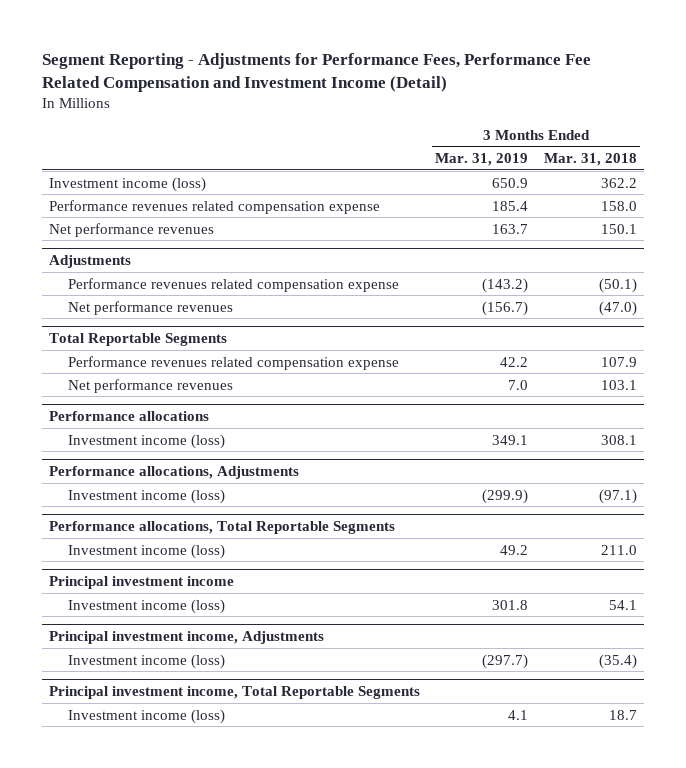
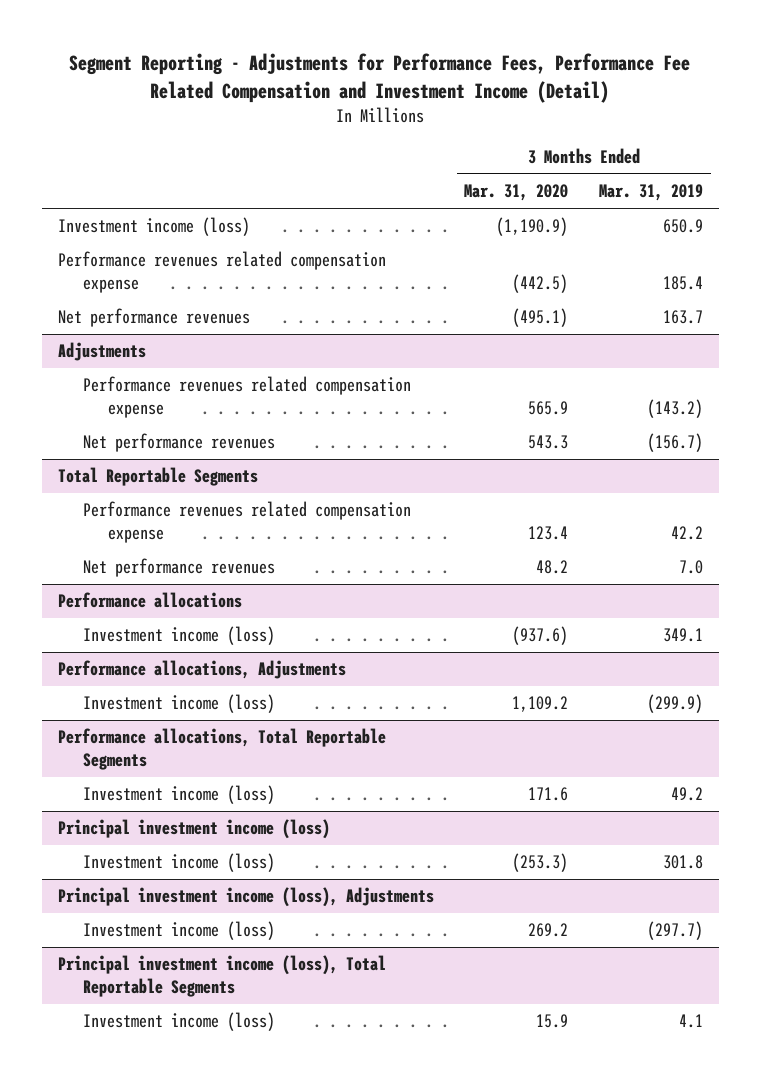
- | 3 Months Ended Mar. 31, 2019 | 3 Months Ended Mar. 31, 2018
+ | 3 Months Ended Mar. 31, 2020 | 3 Months Ended Mar. 31, 2019
- Principal investment income
+ Principal investment income (loss)
- Principal investment income, Adjustments
+ Principal investment income (loss), Adjustments
- Principal investment income, Total Reportable Segments
+ Principal investment income (loss), Total Reportable Segments

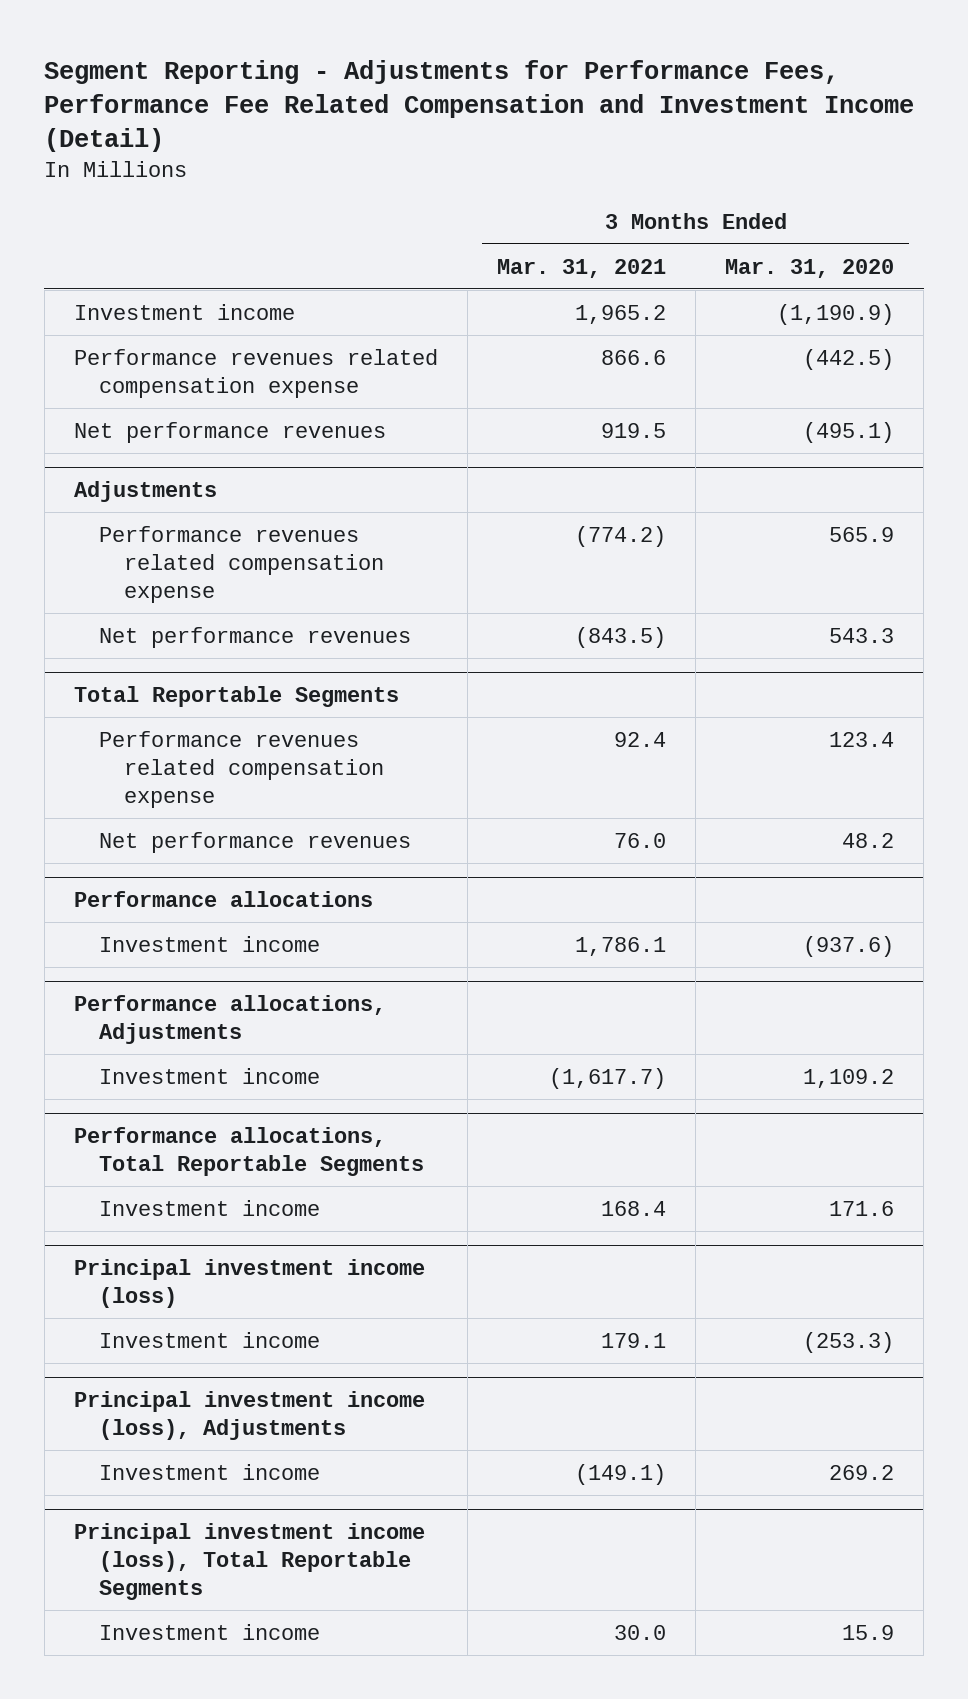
- | 3 Months Ended Mar. 31, 2020 | 3 Months Ended Mar. 31, 2019
+ | 3 Months Ended Mar. 31, 2021 | 3 Months Ended Mar. 31, 2020
- Investment income (loss) | (1,190.9) | 650.9
+ Investment income | 1,965.2 | (1,190.9)
@ Performance allocations
- Investment income (loss) | (937.6) | 349.1
+ Investment income | 1,786.1 | (937.6)
@ Performance allocations, Adjustments
- Investment income (loss) | 1,109.2 | (299.9)
+ Investment income | (1,617.7) | 1,109.2
@ Performance allocations, Total Reportable Segments
- Investment income (loss) | 171.6 | 49.2
+ Investment income | 168.4 | 171.6
@ Principal investment income (loss)
- Investment income (loss) | (253.3) | 301.8
+ Investment income | 179.1 | (253.3)
@ Principal investment income (loss), Adjustments
- Investment income (loss) | 269.2 | (297.7)
+ Investment income | (149.1) | 269.2
@ Principal investment income (loss), Total Reportable Segments
- Investment income (loss) | 15.9 | 4.1
+ Investment income | 30.0 | 15.9

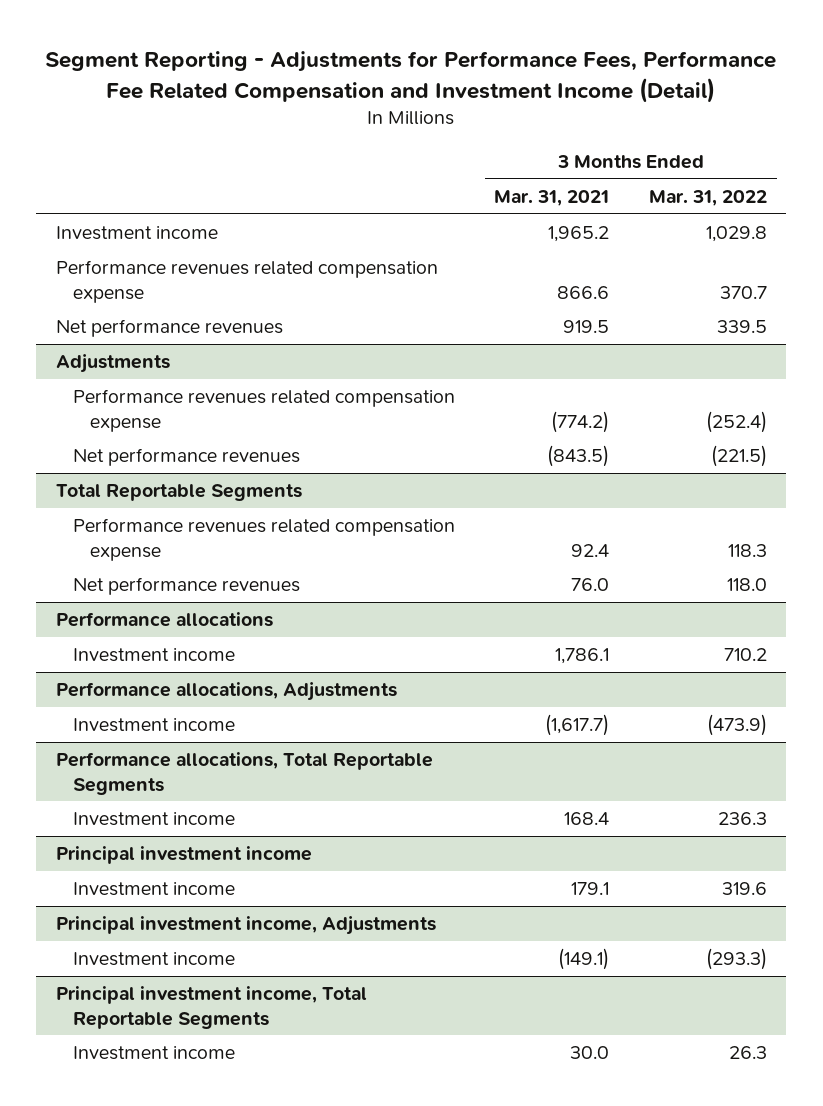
- | 3 Months Ended Mar. 31, 2021 | 3 Months Ended Mar. 31, 2020
+ | 3 Months Ended Mar. 31, 2021 | 3 Months Ended Mar. 31, 2022
- Principal investment income (loss)
+ Principal investment income
- Principal investment income (loss), Adjustments
+ Principal investment income, Adjustments
- Principal investment income (loss), Total Reportable Segments
+ Principal investment income, Total Reportable Segments

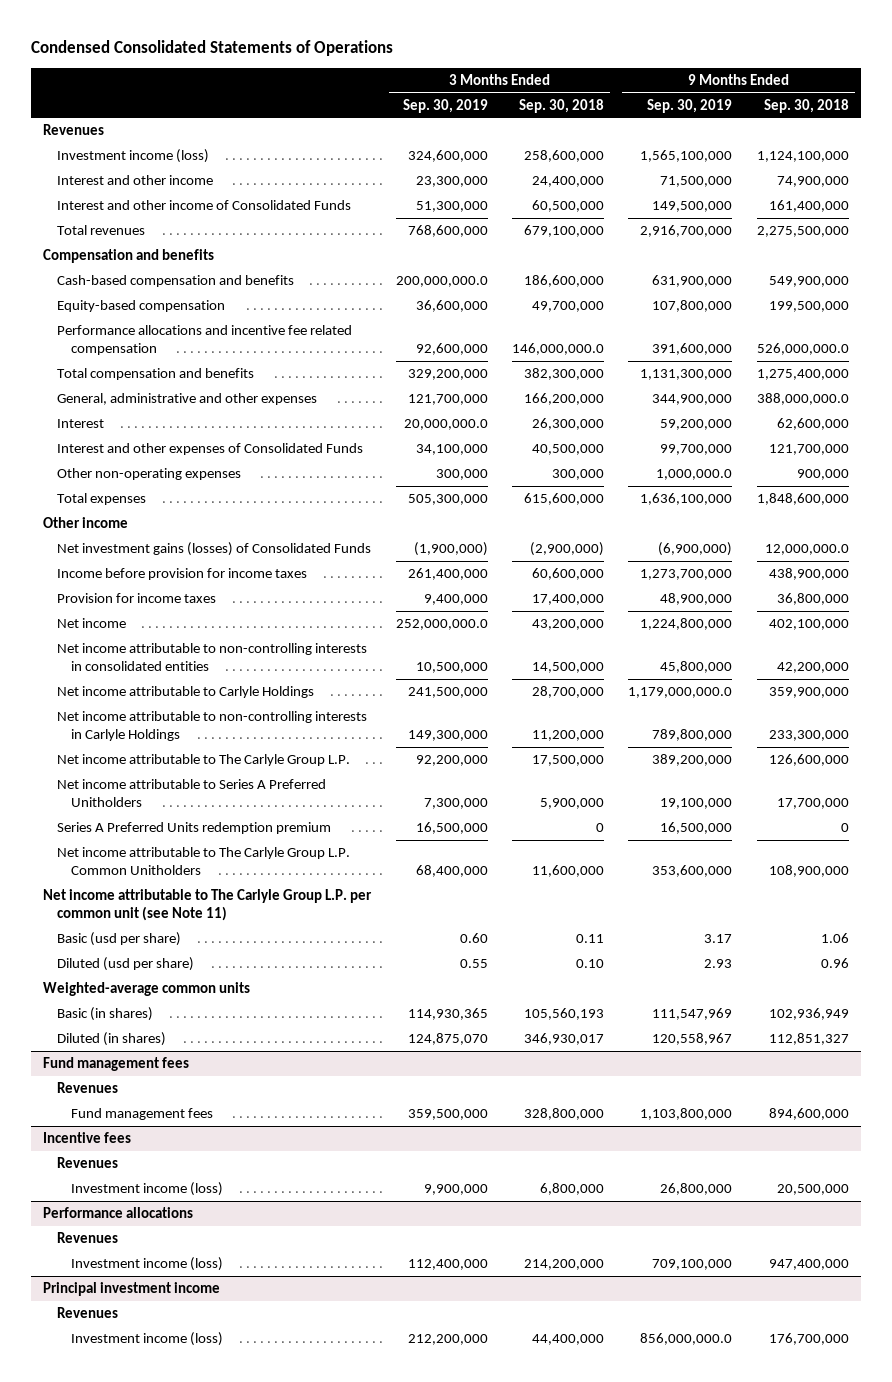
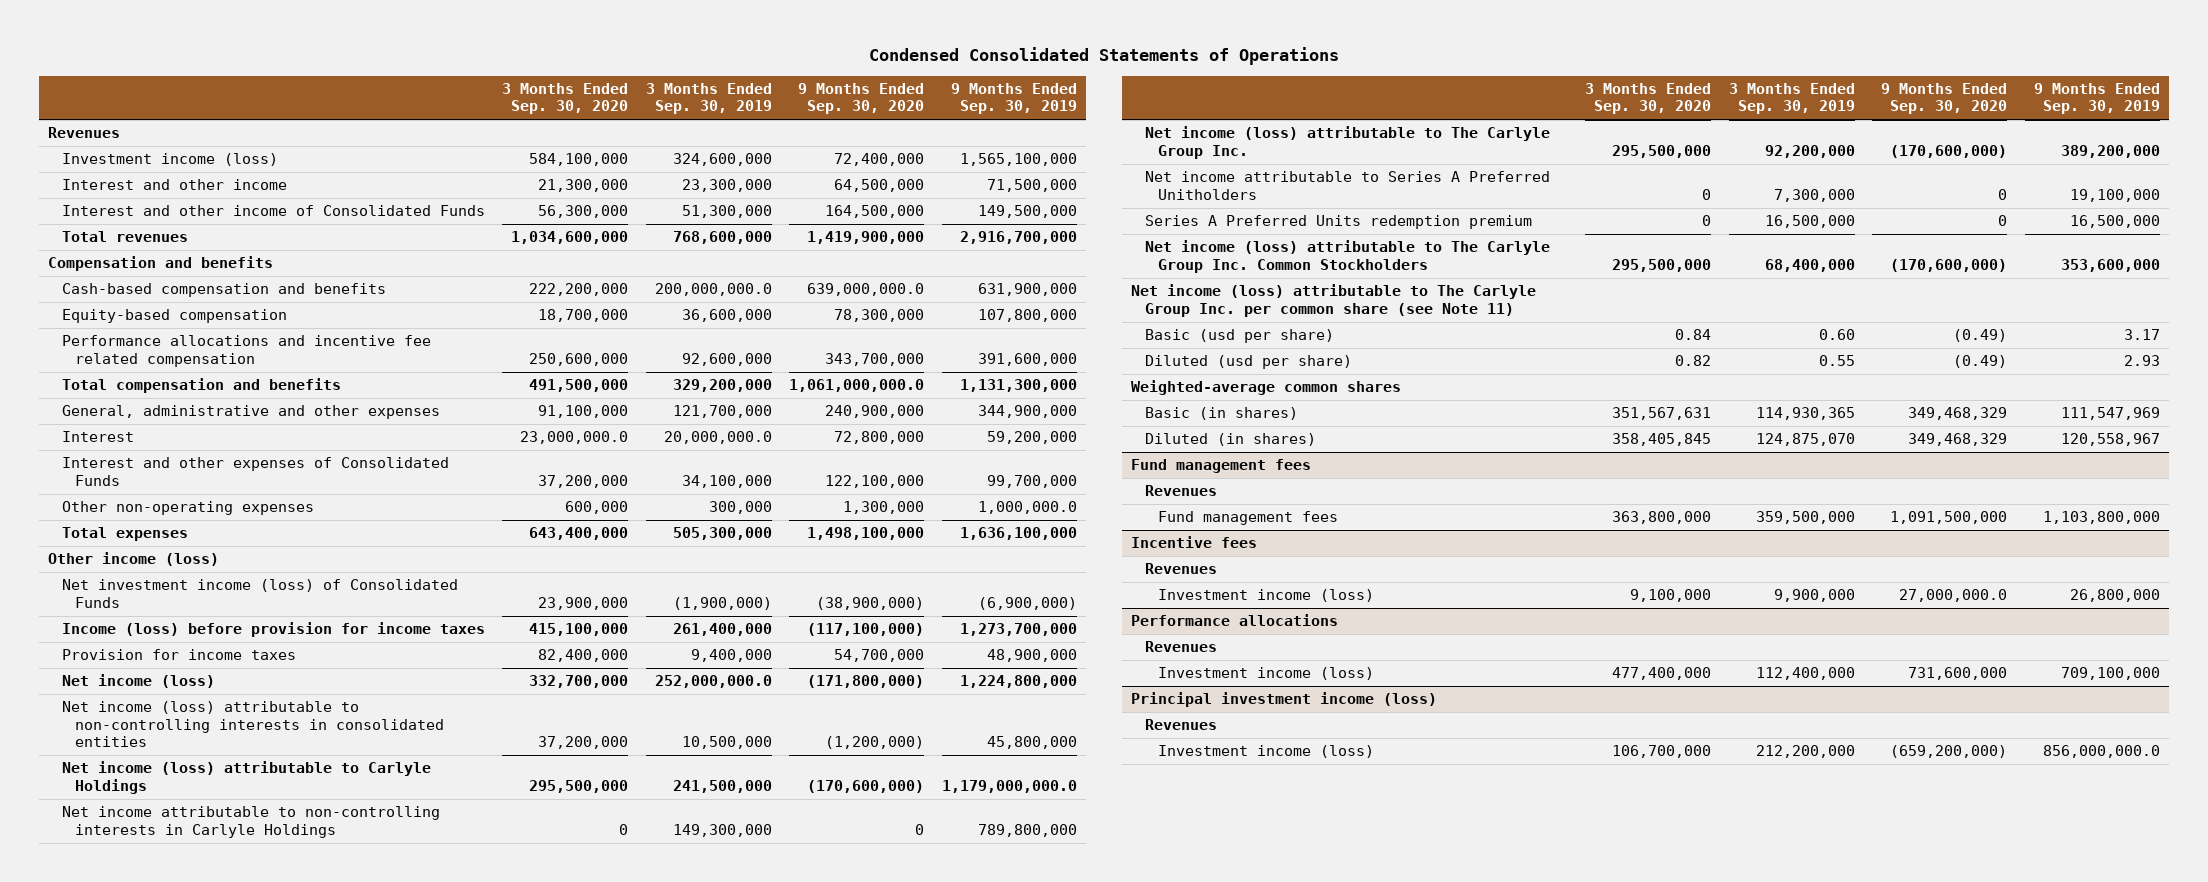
- | 3 Months Ended Sep. 30, 2019 | 3 Months Ended Sep. 30, 2018 | 9 Months Ended Sep. 30, 2019 | 9 Months Ended Sep. 30, 2018
+ | 3 Months Ended Sep. 30, 2020 | 3 Months Ended Sep. 30, 2019 | 9 Months Ended Sep. 30, 2020 | 9 Months Ended Sep. 30, 2019
- Other income
- Net investment gains (losses) of Consolidated Funds | (1,900,000) | (2,900,000) | (6,900,000) | 12,000,000.0
- Income before provision for income taxes | 261,400,000 | 60,600,000 | 1,273,700,000 | 438,900,000
+ Other income (loss)
+ Net investment income (loss) of Consolidated Funds | 23,900,000 | (1,900,000) | (38,900,000) | (6,900,000)
+ Income (loss) before provision for income taxes | 415,100,000 | 261,400,000 | (117,100,000) | 1,273,700,000
- Net income | 252,000,000.0 | 43,200,000 | 1,224,800,000 | 402,100,000
- Net income attributable to non-controlling interests in consolidated entities | 10,500,000 | 14,500,000 | 45,800,000 | 42,200,000
- Net income attributable to Carlyle Holdings | 241,500,000 | 28,700,000 | 1,179,000,000.0 | 359,900,000
+ Net income (loss) | 332,700,000 | 252,000,000.0 | (171,800,000) | 1,224,800,000
+ Net income (loss) attributable to non-controlling interests in consolidated entities | 37,200,000 | 10,500,000 | (1,200,000) | 45,800,000
+ Net income (loss) attributable to Carlyle Holdings | 295,500,000 | 241,500,000 | (170,600,000) | 1,179,000,000.0
- Net income attributable to The Carlyle Group L.P. | 92,200,000 | 17,500,000 | 389,200,000 | 126,600,000
+ Net income (loss) attributable to The Carlyle Group Inc. | 295,500,000 | 92,200,000 | (170,600,000) | 389,200,000
- Net income attributable to The Carlyle Group L.P. Common Unitholders | 68,400,000 | 11,600,000 | 353,600,000 | 108,900,000
- Net income attributable to The Carlyle Group L.P. per common unit (see Note 11)
+ Net income (loss) attributable to The Carlyle Group Inc. Common Stockholders | 295,500,000 | 68,400,000 | (170,600,000) | 353,600,000
+ Net income (loss) attributable to The Carlyle Group Inc. per common share (see Note 11)
- Weighted-average common units
+ Weighted-average common shares
- Principal investment income
+ Principal investment income (loss)

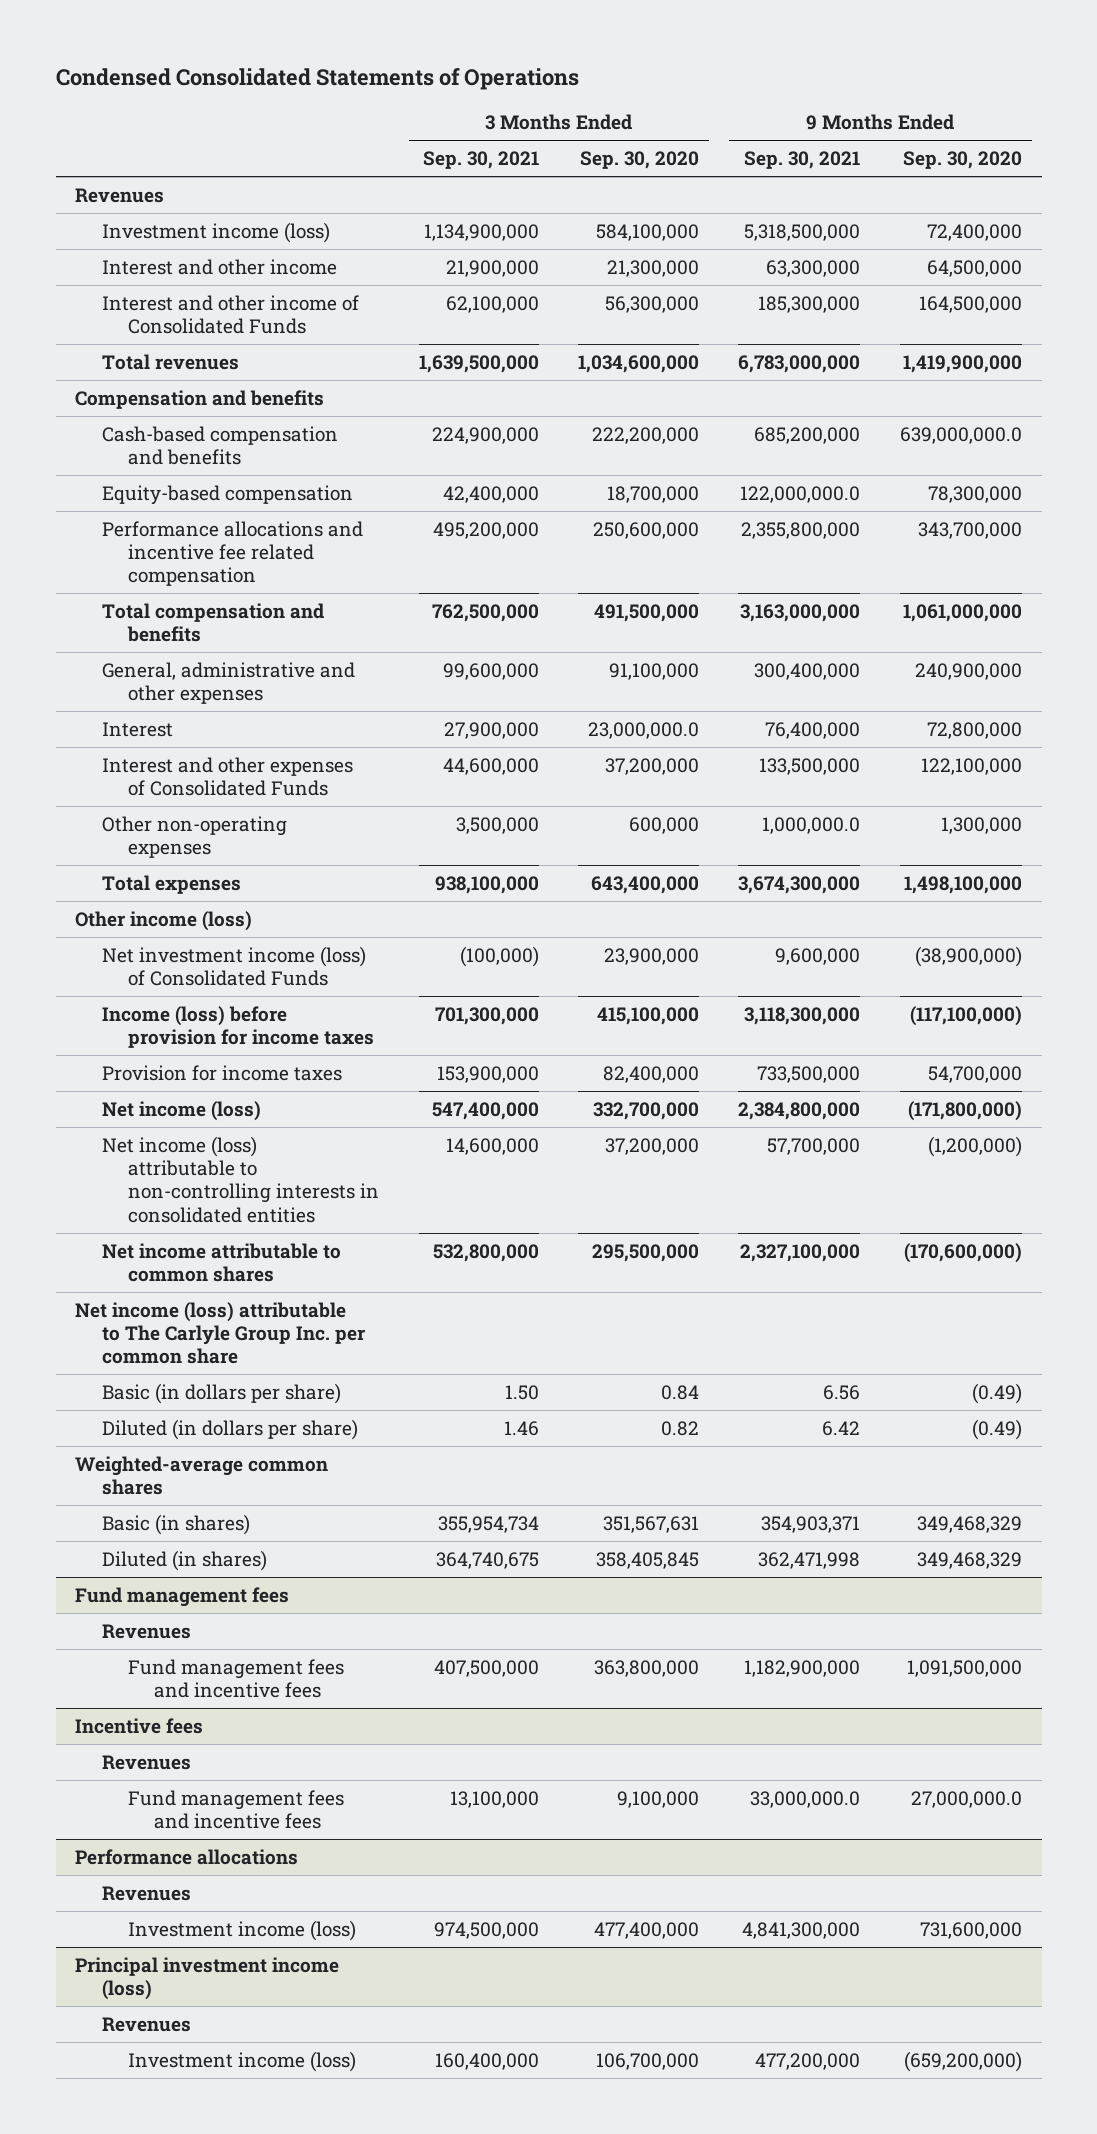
- | 3 Months Ended Sep. 30, 2020 | 3 Months Ended Sep. 30, 2019 | 9 Months Ended Sep. 30, 2020 | 9 Months Ended Sep. 30, 2019
+ | 3 Months Ended Sep. 30, 2021 | 3 Months Ended Sep. 30, 2020 | 9 Months Ended Sep. 30, 2021 | 9 Months Ended Sep. 30, 2020
- Total compensation and benefits | 491,500,000 | 329,200,000 | 1,061,000,000.0 | 1,131,300,000
+ Total compensation and benefits | 762,500,000 | 491,500,000 | 3,163,000,000 | 1,061,000,000
- Net income (loss) attributable to Carlyle Holdings | 295,500,000 | 241,500,000 | (170,600,000) | 1,179,000,000.0
- Net income attributable to non-controlling interests in Carlyle Holdings | 0 | 149,300,000 | 0 | 789,800,000
- Net income (loss) attributable to The Carlyle Group Inc. | 295,500,000 | 92,200,000 | (170,600,000) | 389,200,000
- Net income attributable to Series A Preferred Unitholders | 0 | 7,300,000 | 0 | 19,100,000
- Series A Preferred Units redemption premium | 0 | 16,500,000 | 0 | 16,500,000
- Net income (loss) attributable to The Carlyle Group Inc. Common Stockholders | 295,500,000 | 68,400,000 | (170,600,000) | 353,600,000
- Net income (loss) attributable to The Carlyle Group Inc. per common share (see Note 11)
- Basic (usd per share) | 0.84 | 0.60 | (0.49) | 3.17
- Diluted (usd per share) | 0.82 | 0.55 | (0.49) | 2.93
+ Net income attributable to common shares | 532,800,000 | 295,500,000 | 2,327,100,000 | (170,600,000)
+ Net income (loss) attributable to The Carlyle Group Inc. per common share
+ Basic (in dollars per share) | 1.50 | 0.84 | 6.56 | (0.49)
+ Diluted (in dollars per share) | 1.46 | 0.82 | 6.42 | (0.49)
@ Fund management fees
- Fund management fees | 363,800,000 | 359,500,000 | 1,091,500,000 | 1,103,800,000
+ Fund management fees and incentive fees | 407,500,000 | 363,800,000 | 1,182,900,000 | 1,091,500,000
@ Incentive fees
- Investment income (loss) | 9,100,000 | 9,900,000 | 27,000,000.0 | 26,800,000
+ Fund management fees and incentive fees | 13,100,000 | 9,100,000 | 33,000,000.0 | 27,000,000.0

